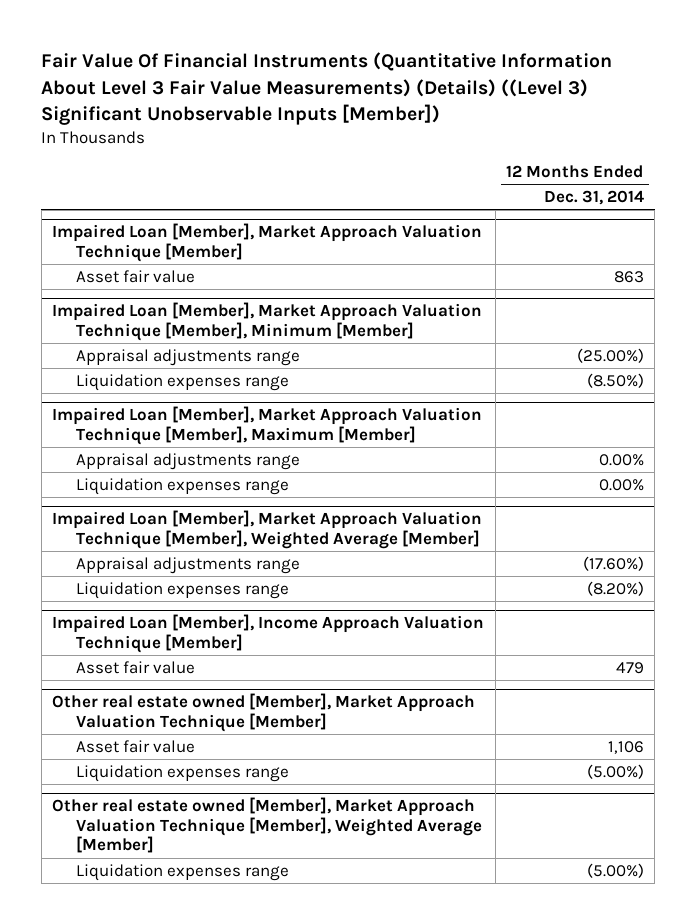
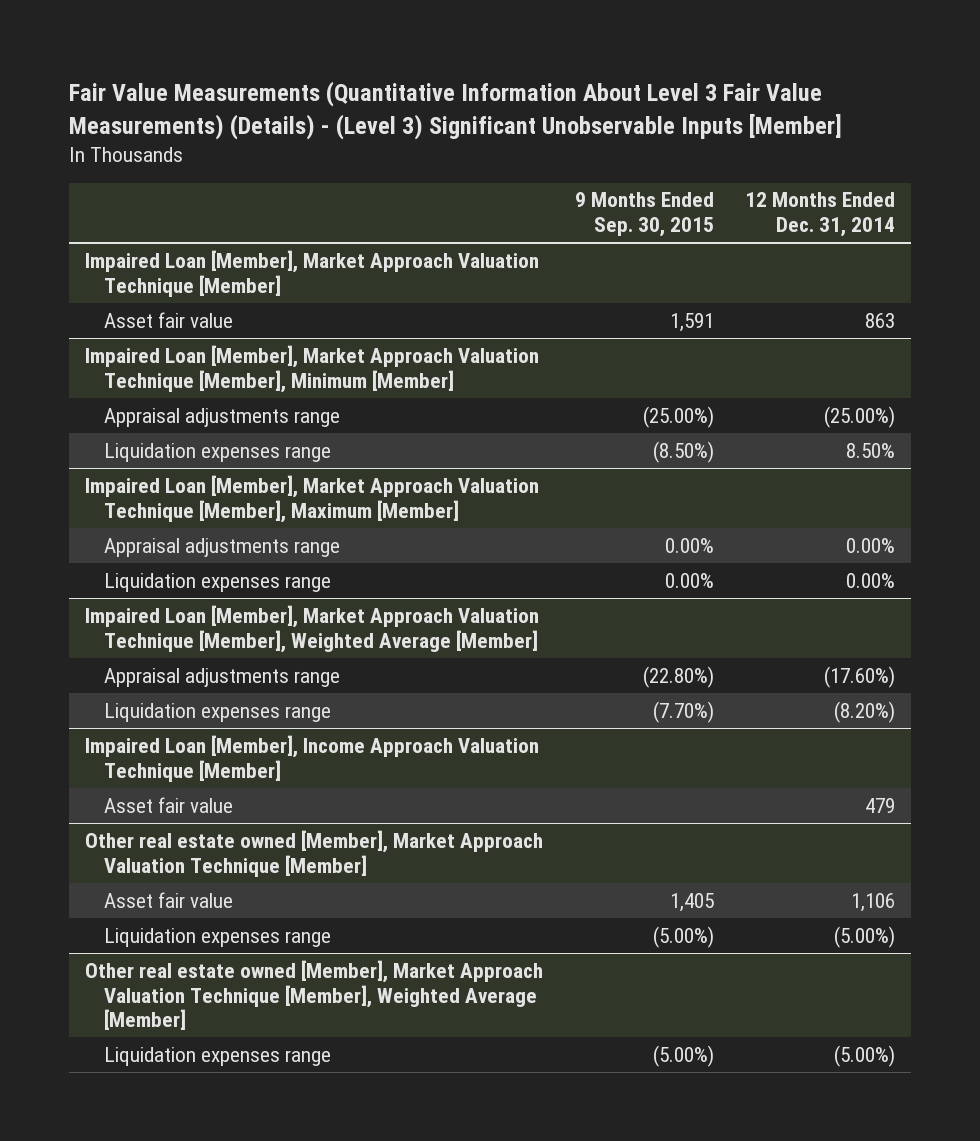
- Fair Value Of Financial Instruments (Quantitative Information About Level 3 Fair Value Measurements) (Details) ((Level 3) Significant Unobservable Inputs [Member])
+ Fair Value Measurements (Quantitative Information About Level 3 Fair Value Measurements) (Details) - (Level 3) Significant Unobservable Inputs [Member]
- | 12 Months Ended Dec. 31, 2014
+ | 9 Months Ended Sep. 30, 2015 | 12 Months Ended Dec. 31, 2014
@ Impaired Loan [Member], Market Approach Valuation Technique [Member], Minimum [Member]
- Liquidation expenses range | (8.50%)
+ Liquidation expenses range | (8.50%) | 8.50%

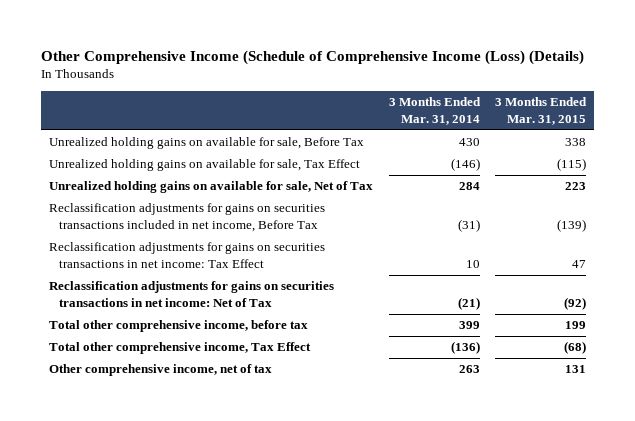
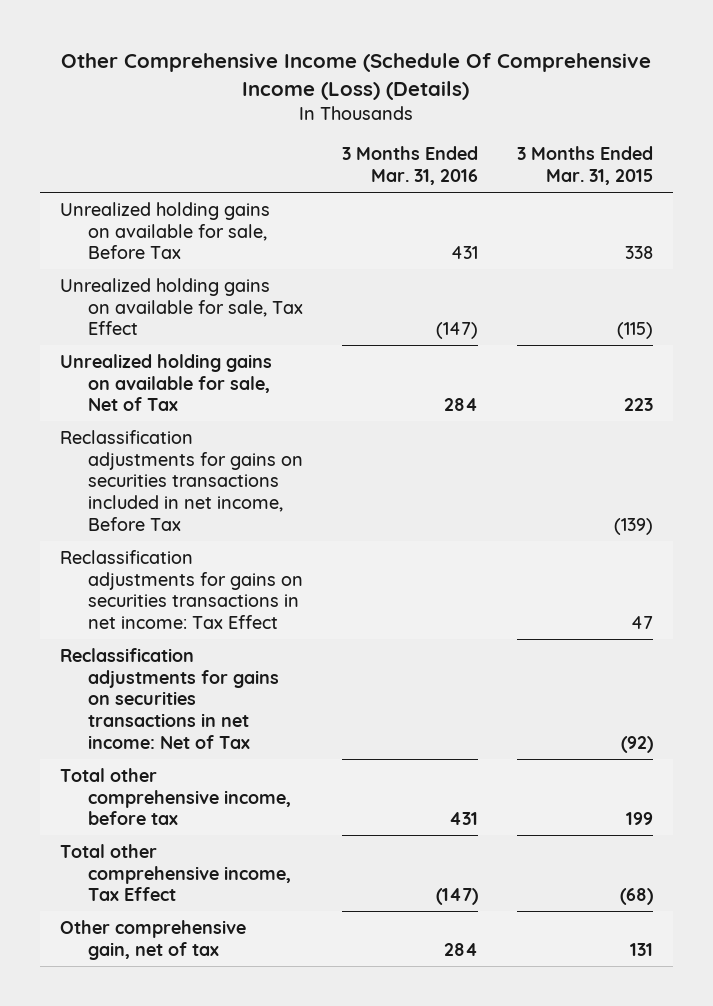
- Other Comprehensive Income (Schedule of Comprehensive Income (Loss) (Details)
+ Other Comprehensive Income (Schedule Of Comprehensive Income (Loss) (Details)
- | 3 Months Ended Mar. 31, 2014 | 3 Months Ended Mar. 31, 2015
+ | 3 Months Ended Mar. 31, 2016 | 3 Months Ended Mar. 31, 2015
- Other comprehensive income, net of tax | 263 | 131
+ Other comprehensive gain, net of tax | 284 | 131

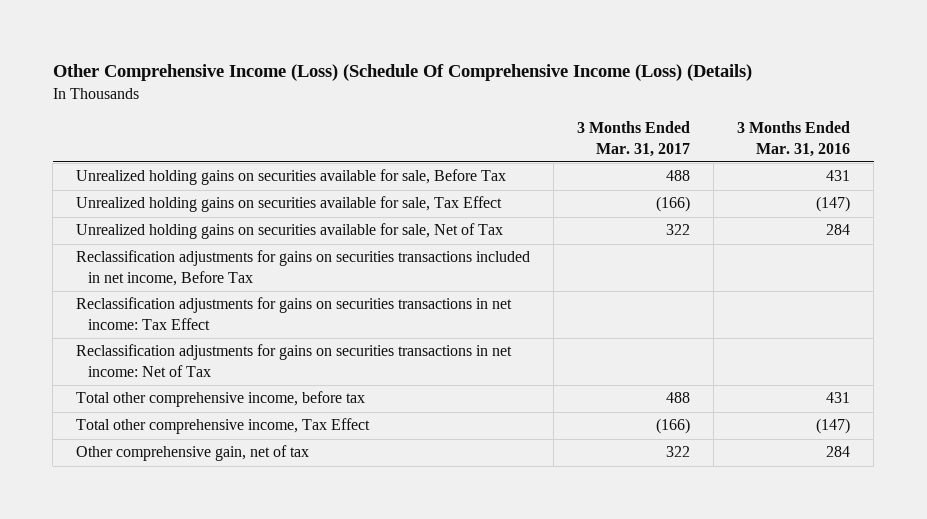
- Other Comprehensive Income (Schedule Of Comprehensive Income (Loss) (Details)
+ Other Comprehensive Income (Loss) (Schedule Of Comprehensive Income (Loss) (Details)
- | 3 Months Ended Mar. 31, 2016 | 3 Months Ended Mar. 31, 2015
+ | 3 Months Ended Mar. 31, 2017 | 3 Months Ended Mar. 31, 2016
- Unrealized holding gains on available for sale, Before Tax | 431 | 338
- Unrealized holding gains on available for sale, Tax Effect | (147) | (115)
- Unrealized holding gains on available for sale, Net of Tax | 284 | 223
+ Unrealized holding gains on securities available for sale, Before Tax | 488 | 431
+ Unrealized holding gains on securities available for sale, Tax Effect | (166) | (147)
+ Unrealized holding gains on securities available for sale, Net of Tax | 322 | 284

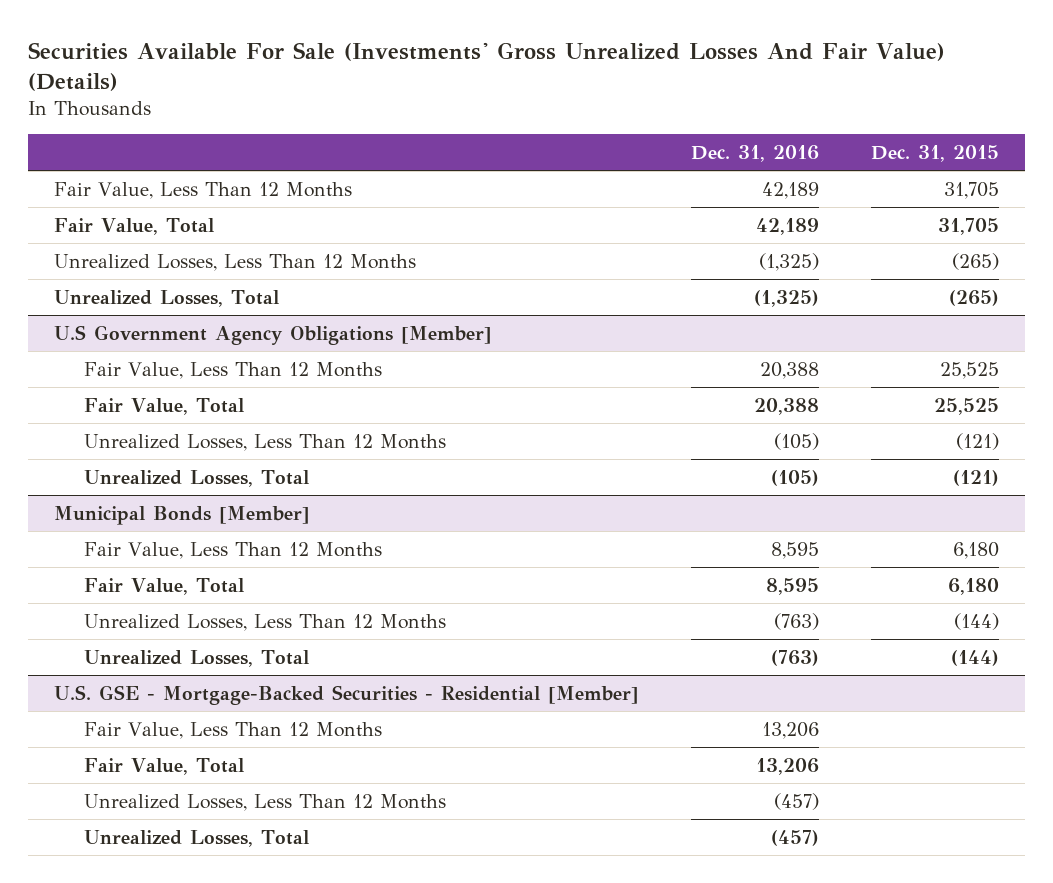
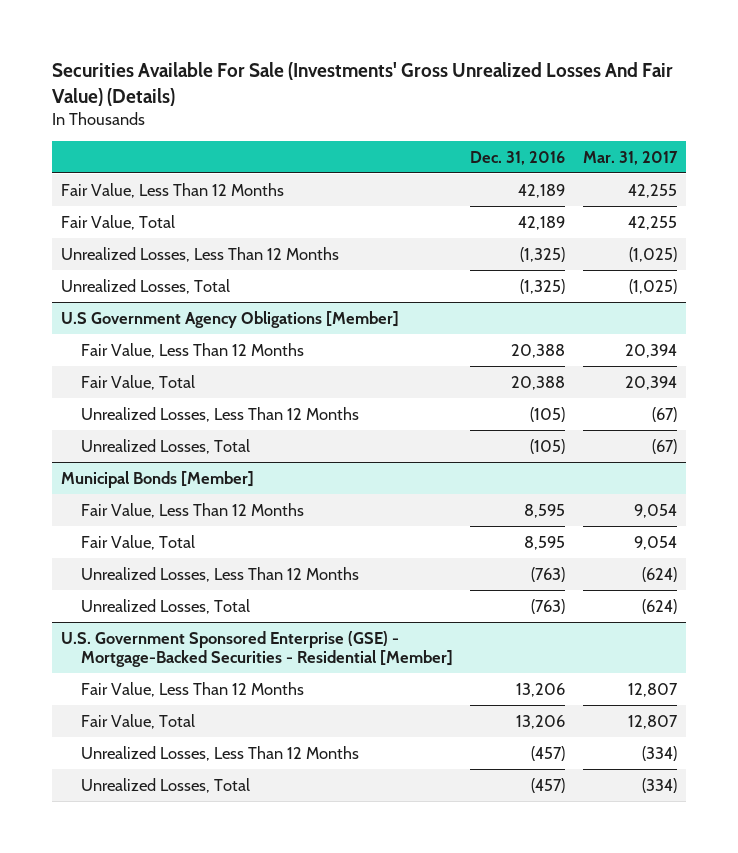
- | Dec. 31, 2016 | Dec. 31, 2015
+ | Dec. 31, 2016 | Mar. 31, 2017
- U.S. GSE - Mortgage-Backed Securities - Residential [Member]
+ U.S. Government Sponsored Enterprise (GSE) - Mortgage-Backed Securities - Residential [Member]

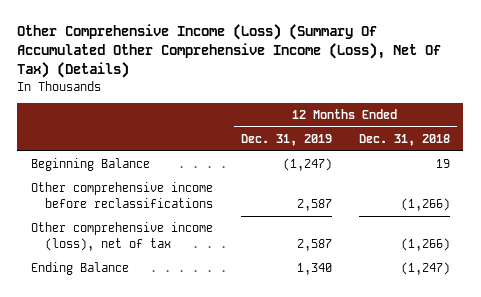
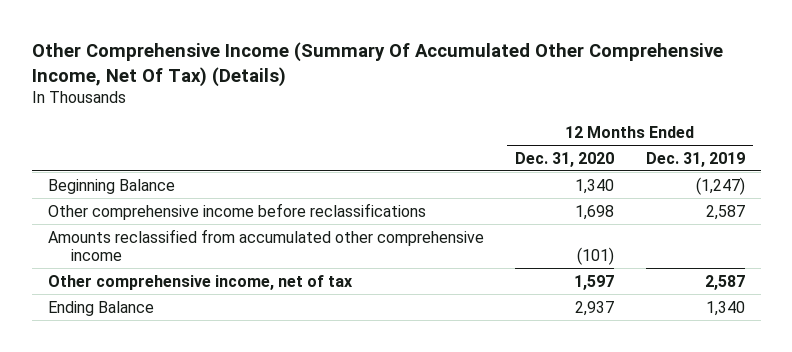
- Other Comprehensive Income (Loss) (Summary Of Accumulated Other Comprehensive Income (Loss), Net Of Tax) (Details)
+ Other Comprehensive Income (Summary Of Accumulated Other Comprehensive Income, Net Of Tax) (Details)
- | 12 Months Ended Dec. 31, 2019 | 12 Months Ended Dec. 31, 2018
+ | 12 Months Ended Dec. 31, 2020 | 12 Months Ended Dec. 31, 2019
- Other comprehensive income (loss), net of tax | 2,587 | (1,266)
+ Amounts reclassified from accumulated other comprehensive income | (101) |
+ Other comprehensive income, net of tax | 1,597 | 2,587

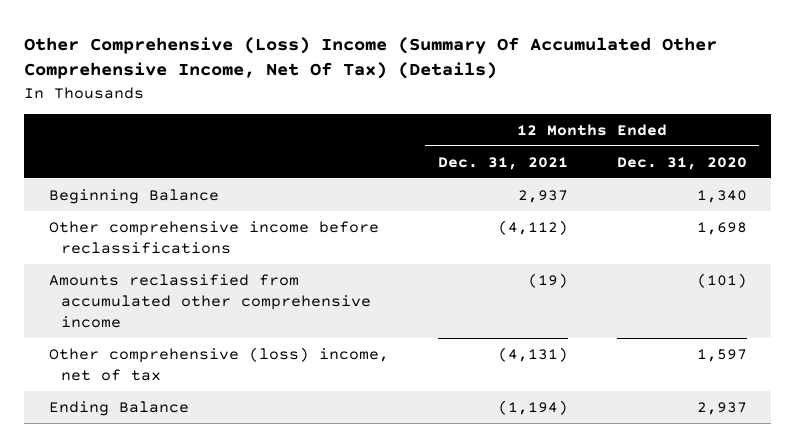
- Other Comprehensive Income (Summary Of Accumulated Other Comprehensive Income, Net Of Tax) (Details)
+ Other Comprehensive (Loss) Income (Summary Of Accumulated Other Comprehensive Income, Net Of Tax) (Details)
- | 12 Months Ended Dec. 31, 2020 | 12 Months Ended Dec. 31, 2019
+ | 12 Months Ended Dec. 31, 2021 | 12 Months Ended Dec. 31, 2020
- Other comprehensive income, net of tax | 1,597 | 2,587
+ Other comprehensive (loss) income, net of tax | (4,131) | 1,597

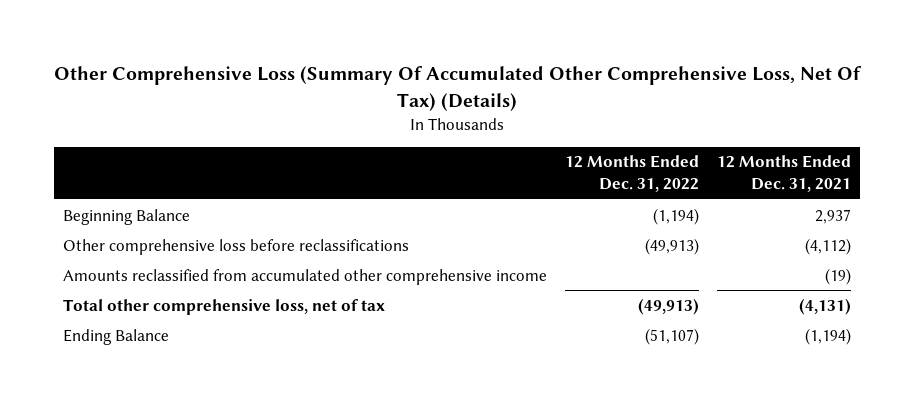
- Other Comprehensive (Loss) Income (Summary Of Accumulated Other Comprehensive Income, Net Of Tax) (Details)
+ Other Comprehensive Loss (Summary Of Accumulated Other Comprehensive Loss, Net Of Tax) (Details)
- | 12 Months Ended Dec. 31, 2021 | 12 Months Ended Dec. 31, 2020
+ | 12 Months Ended Dec. 31, 2022 | 12 Months Ended Dec. 31, 2021
- Other comprehensive income before reclassifications | (4,112) | 1,698
+ Other comprehensive loss before reclassifications | (49,913) | (4,112)
- Other comprehensive (loss) income, net of tax | (4,131) | 1,597
+ Total other comprehensive loss, net of tax | (49,913) | (4,131)

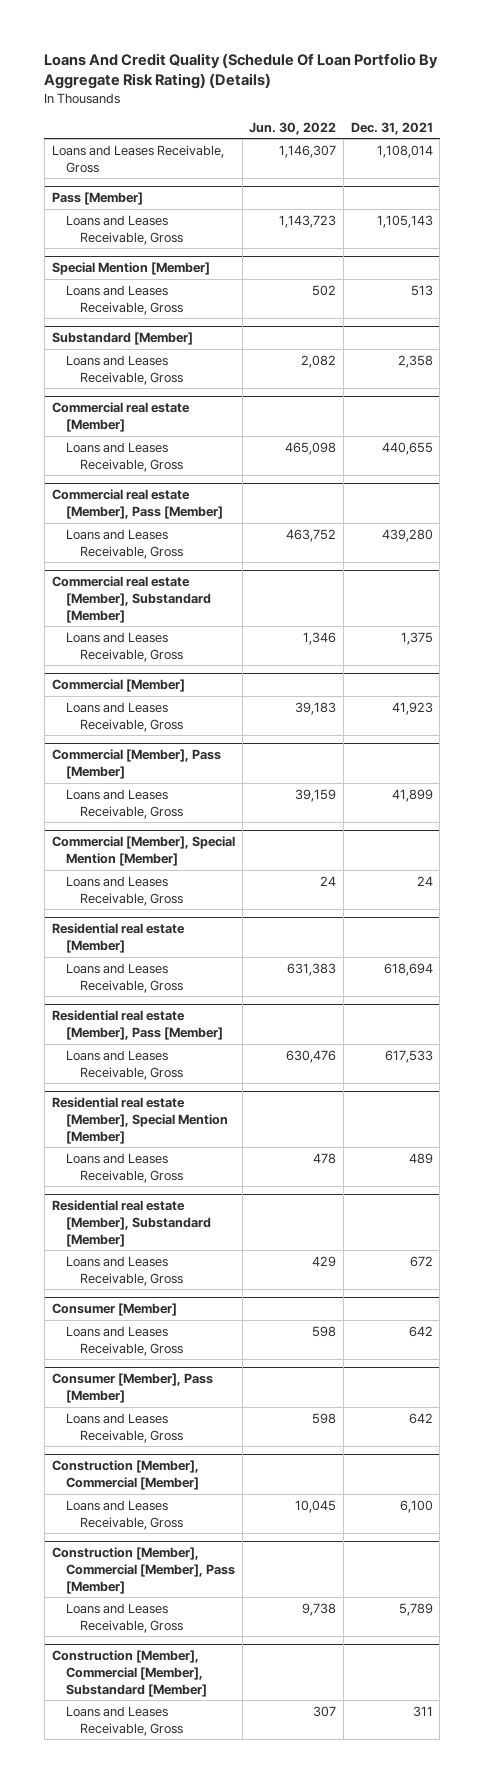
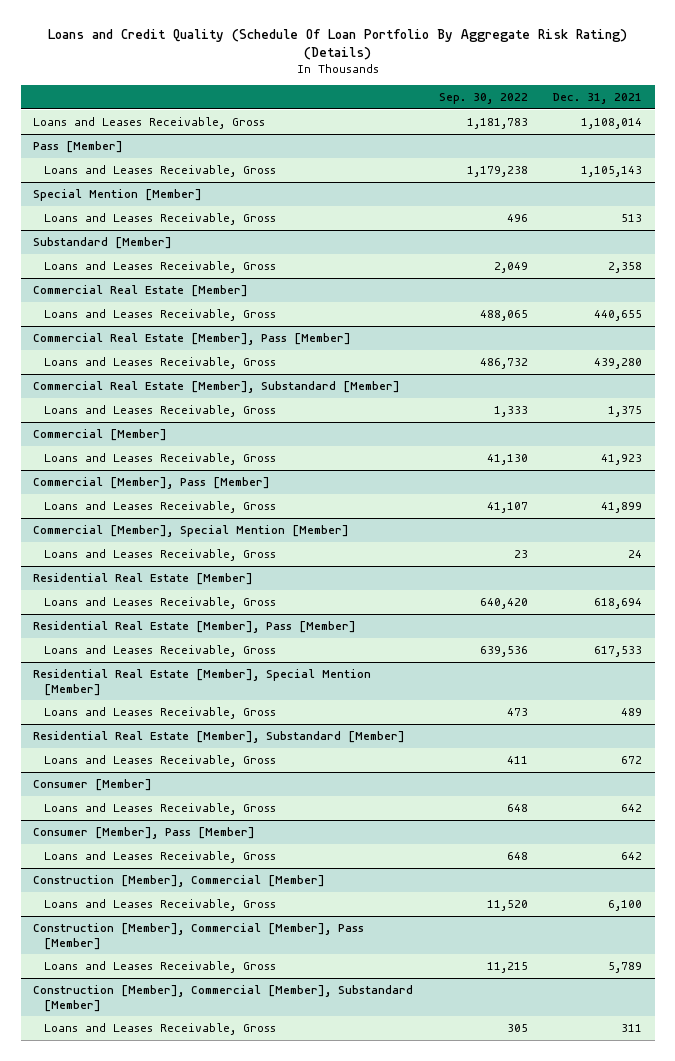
- Loans And Credit Quality (Schedule Of Loan Portfolio By Aggregate Risk Rating) (Details)
+ Loans and Credit Quality (Schedule Of Loan Portfolio By Aggregate Risk Rating) (Details)
- | Jun. 30, 2022 | Dec. 31, 2021
+ | Sep. 30, 2022 | Dec. 31, 2021
- Commercial real estate [Member]
+ Commercial Real Estate [Member]
- Commercial real estate [Member], Pass [Member]
+ Commercial Real Estate [Member], Pass [Member]
- Commercial real estate [Member], Substandard [Member]
+ Commercial Real Estate [Member], Substandard [Member]
- Residential real estate [Member]
+ Residential Real Estate [Member]
- Residential real estate [Member], Pass [Member]
+ Residential Real Estate [Member], Pass [Member]
- Residential real estate [Member], Special Mention [Member]
+ Residential Real Estate [Member], Special Mention [Member]
- Residential real estate [Member], Substandard [Member]
+ Residential Real Estate [Member], Substandard [Member]

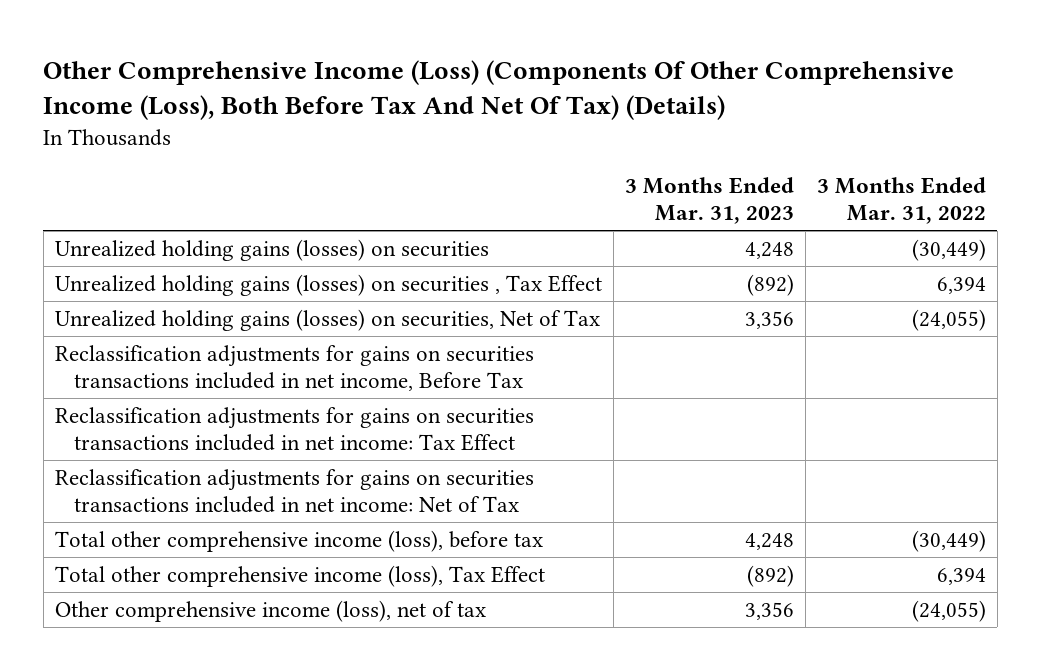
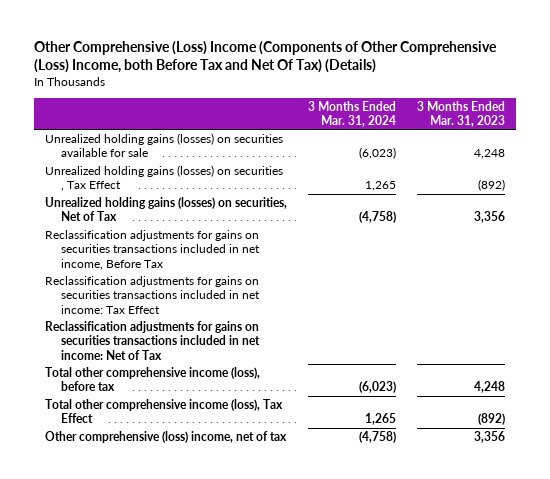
- Other Comprehensive Income (Loss) (Components Of Other Comprehensive Income (Loss), Both Before Tax And Net Of Tax) (Details)
+ Other Comprehensive (Loss) Income (Components of Other Comprehensive (Loss) Income, both Before Tax and Net Of Tax) (Details)
- | 3 Months Ended Mar. 31, 2023 | 3 Months Ended Mar. 31, 2022
+ | 3 Months Ended Mar. 31, 2024 | 3 Months Ended Mar. 31, 2023
- Unrealized holding gains (losses) on securities | 4,248 | (30,449)
+ Unrealized holding gains (losses) on securities available for sale | (6,023) | 4,248
- Other comprehensive income (loss), net of tax | 3,356 | (24,055)
+ Other comprehensive (loss) income, net of tax | (4,758) | 3,356

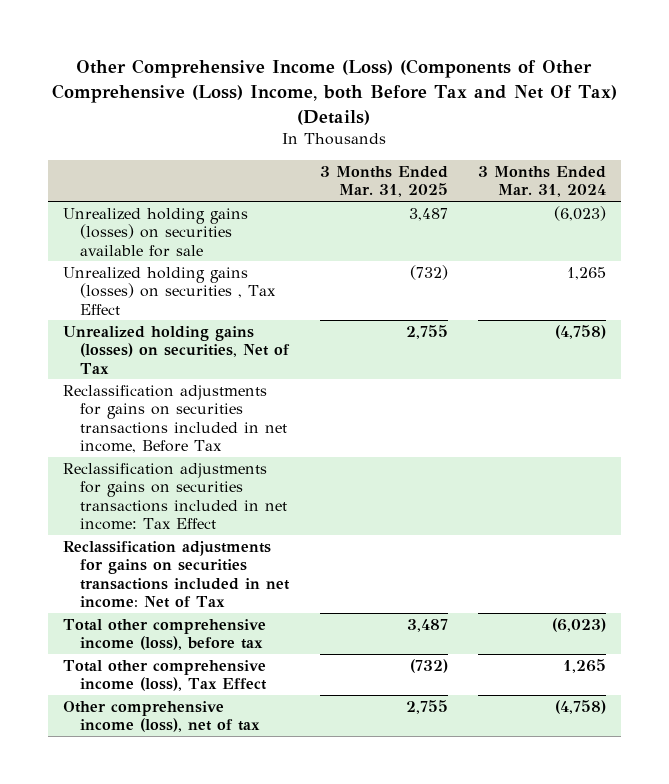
- Other Comprehensive (Loss) Income (Components of Other Comprehensive (Loss) Income, both Before Tax and Net Of Tax) (Details)
+ Other Comprehensive Income (Loss) (Components of Other Comprehensive (Loss) Income, both Before Tax and Net Of Tax) (Details)
- | 3 Months Ended Mar. 31, 2024 | 3 Months Ended Mar. 31, 2023
+ | 3 Months Ended Mar. 31, 2025 | 3 Months Ended Mar. 31, 2024
- Other comprehensive (loss) income, net of tax | (4,758) | 3,356
+ Other comprehensive income (loss), net of tax | 2,755 | (4,758)

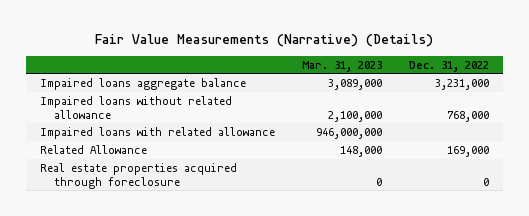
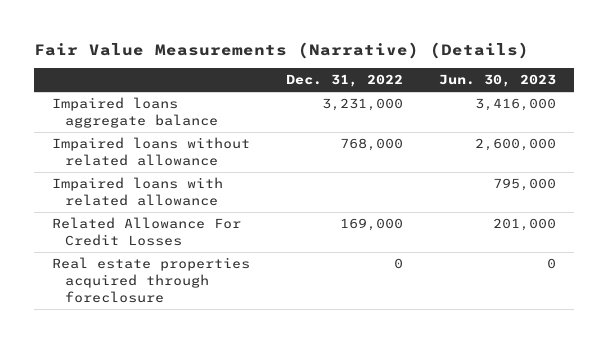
- | Mar. 31, 2023 | Dec. 31, 2022
+ | Dec. 31, 2022 | Jun. 30, 2023
- Related Allowance | 148,000 | 169,000
+ Related Allowance For Credit Losses | 169,000 | 201,000

